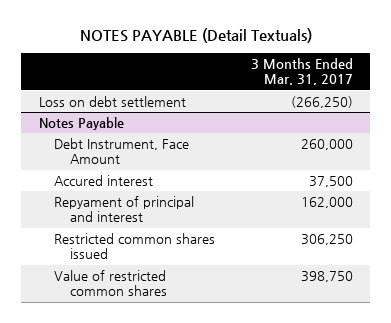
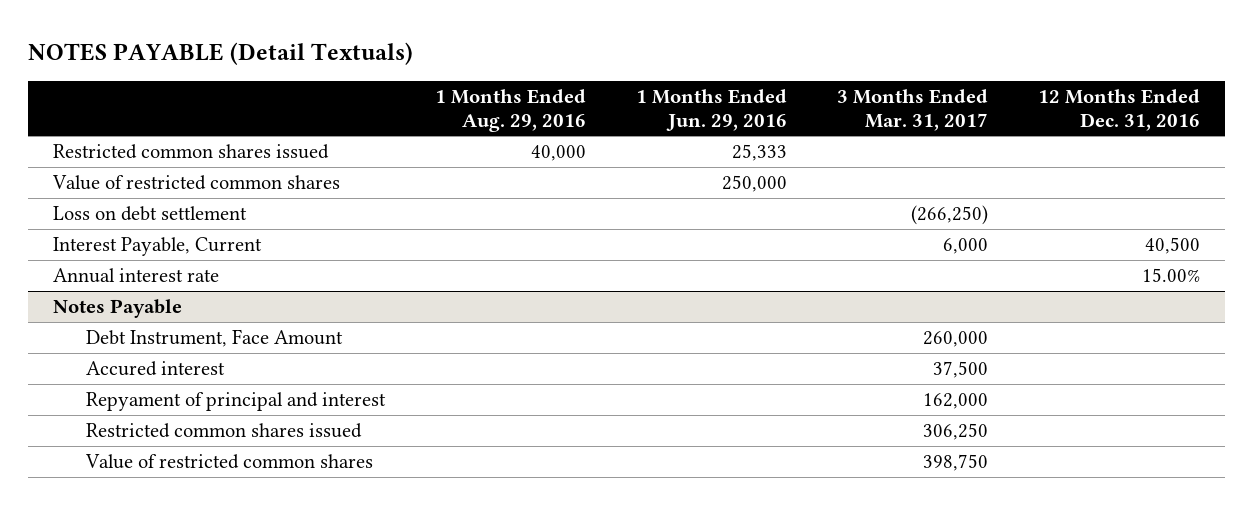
- | 3 Months Ended Mar. 31, 2017
+ | 1 Months Ended Aug. 29, 2016 | 1 Months Ended Jun. 29, 2016 | 3 Months Ended Mar. 31, 2017 | 12 Months Ended Dec. 31, 2016
+ Restricted common shares issued | 40,000 | 25,333 | |
+ Value of restricted common shares | | 250,000 | |
+ Interest Payable, Current | | | 6,000 | 40,500
+ Annual interest rate | | | | 15.00%

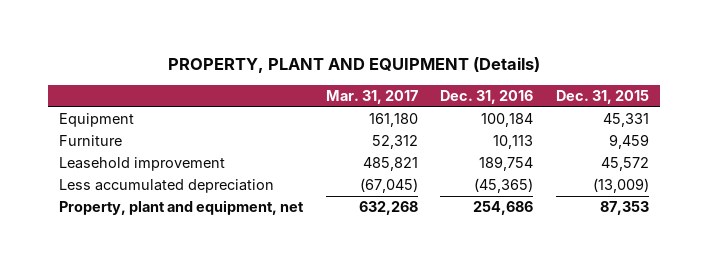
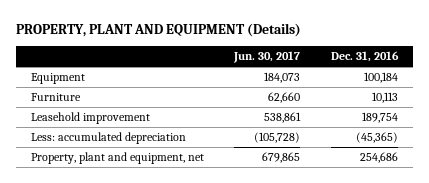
- | Mar. 31, 2017 | Dec. 31, 2016 | Dec. 31, 2015
+ | Jun. 30, 2017 | Dec. 31, 2016
- Less accumulated depreciation | (67,045) | (45,365) | (13,009)
+ Less: accumulated depreciation | (105,728) | (45,365)

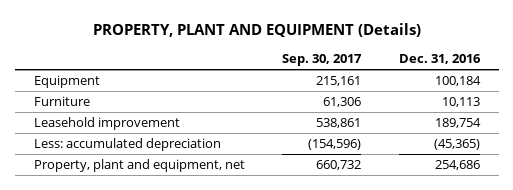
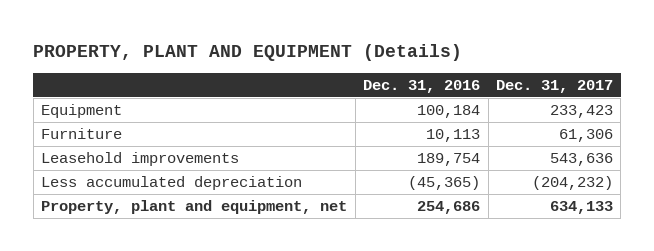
- | Sep. 30, 2017 | Dec. 31, 2016
+ | Dec. 31, 2016 | Dec. 31, 2017
- Leasehold improvement | 538,861 | 189,754
- Less: accumulated depreciation | (154,596) | (45,365)
+ Leasehold improvements | 189,754 | 543,636
+ Less accumulated depreciation | (45,365) | (204,232)

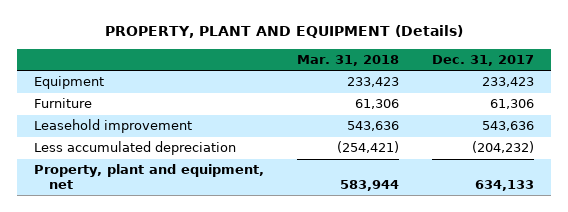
- | Dec. 31, 2016 | Dec. 31, 2017
+ | Mar. 31, 2018 | Dec. 31, 2017
- Leasehold improvements | 189,754 | 543,636
+ Leasehold improvement | 543,636 | 543,636

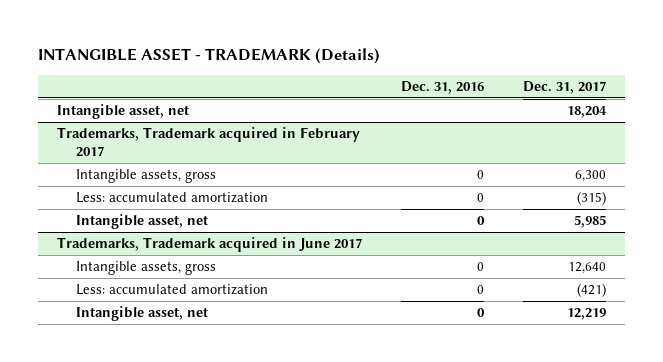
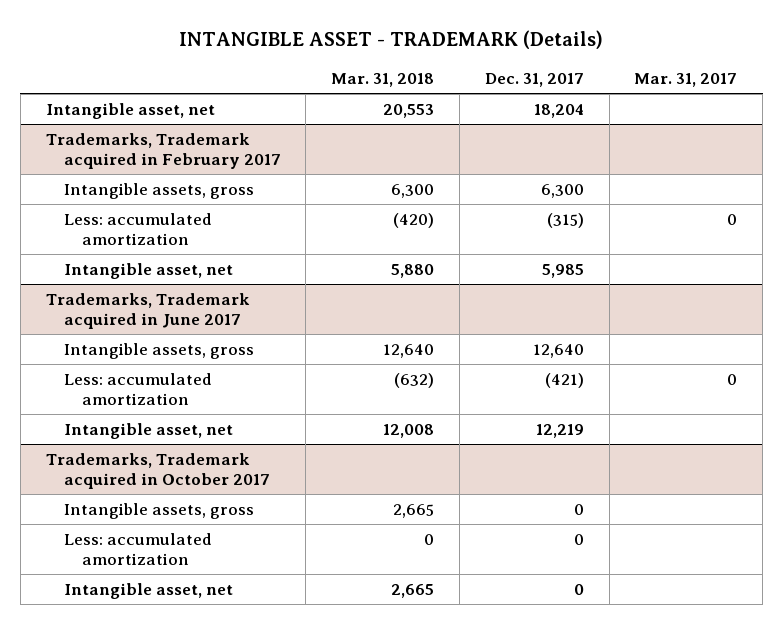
- | Dec. 31, 2016 | Dec. 31, 2017
+ | Mar. 31, 2018 | Dec. 31, 2017 | Mar. 31, 2017
+ Trademarks, Trademark acquired in October 2017
+ Intangible assets, gross | 2,665 | 0 |
+ Less: accumulated amortization | 0 | 0 |
+ Intangible asset, net | 2,665 | 0 |

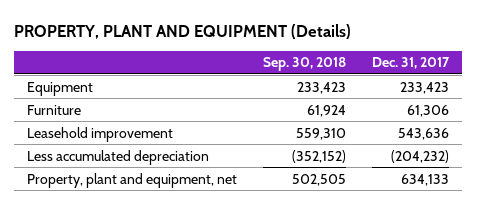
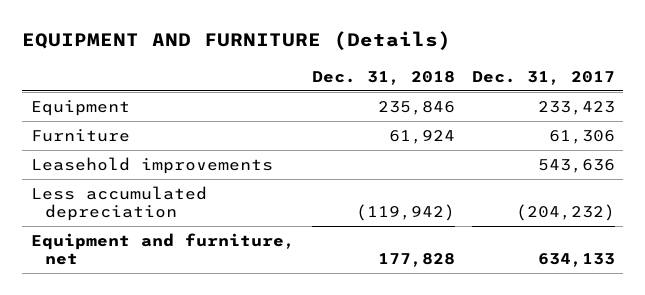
- PROPERTY, PLANT AND EQUIPMENT (Details)
+ EQUIPMENT AND FURNITURE (Details)
- | Sep. 30, 2018 | Dec. 31, 2017
+ | Dec. 31, 2018 | Dec. 31, 2017
- Leasehold improvement | 559,310 | 543,636
+ Leasehold improvements | | 543,636
- Property, plant and equipment, net | 502,505 | 634,133
+ Equipment and furniture, net | 177,828 | 634,133

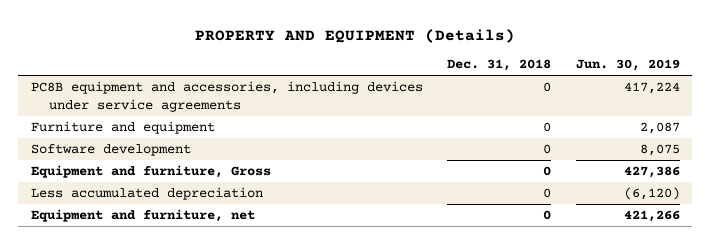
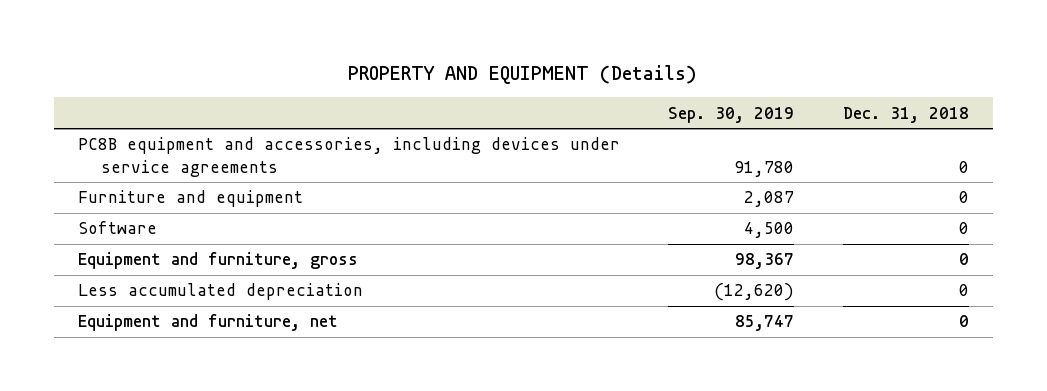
- | Dec. 31, 2018 | Jun. 30, 2019
+ | Sep. 30, 2019 | Dec. 31, 2018
- Software development | 0 | 8,075
- Equipment and furniture, Gross | 0 | 427,386
+ Software | 4,500 | 0
+ Equipment and furniture, gross | 98,367 | 0

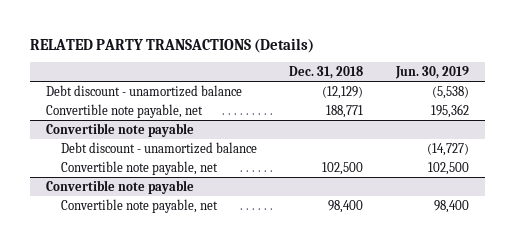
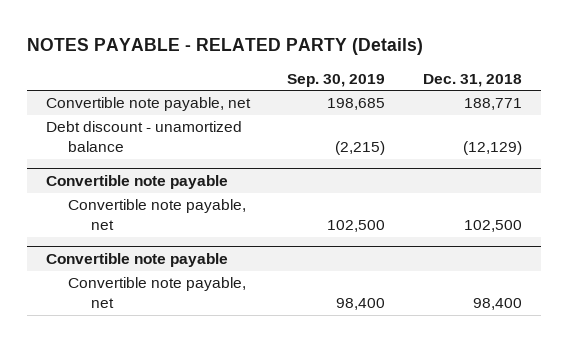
- RELATED PARTY TRANSACTIONS (Details)
+ NOTES PAYABLE - RELATED PARTY (Details)
- | Dec. 31, 2018 | Jun. 30, 2019
+ | Sep. 30, 2019 | Dec. 31, 2018
moved down: Debt discount - unamortized balance | (2,215) | (12,129)
@ Convertible note payable
- Debt discount - unamortized balance | | (14,727)

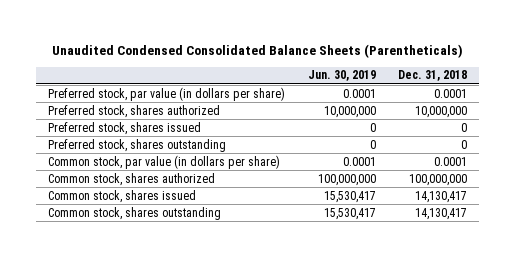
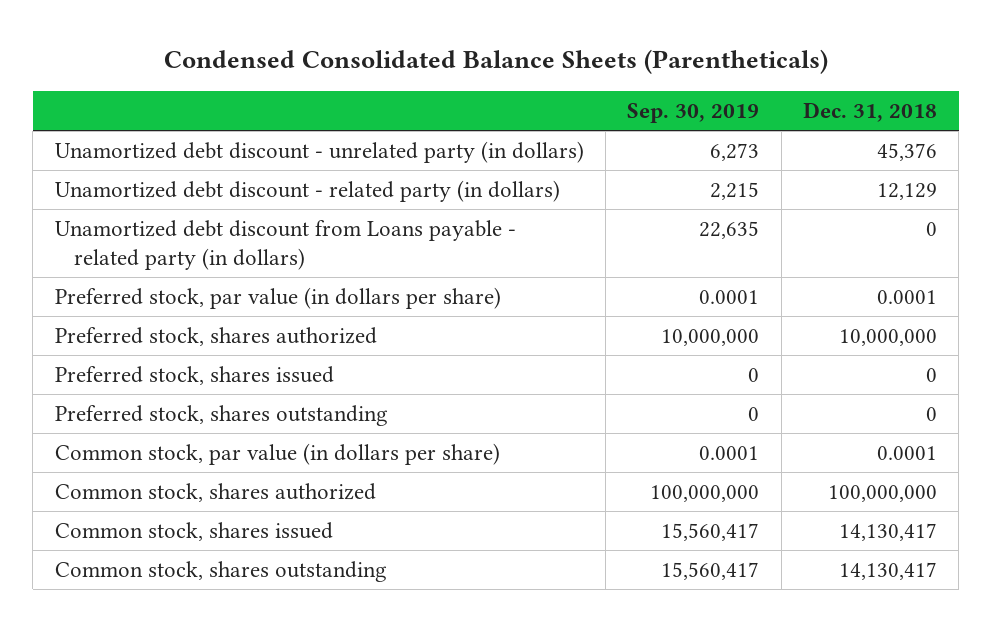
- Unaudited Condensed Consolidated Balance Sheets (Parentheticals)
+ Condensed Consolidated Balance Sheets (Parentheticals)
- | Jun. 30, 2019 | Dec. 31, 2018
+ | Sep. 30, 2019 | Dec. 31, 2018
+ Unamortized debt discount - unrelated party (in dollars) | 6,273 | 45,376
+ Unamortized debt discount - related party (in dollars) | 2,215 | 12,129
+ Unamortized debt discount from Loans payable - related party (in dollars) | 22,635 | 0

